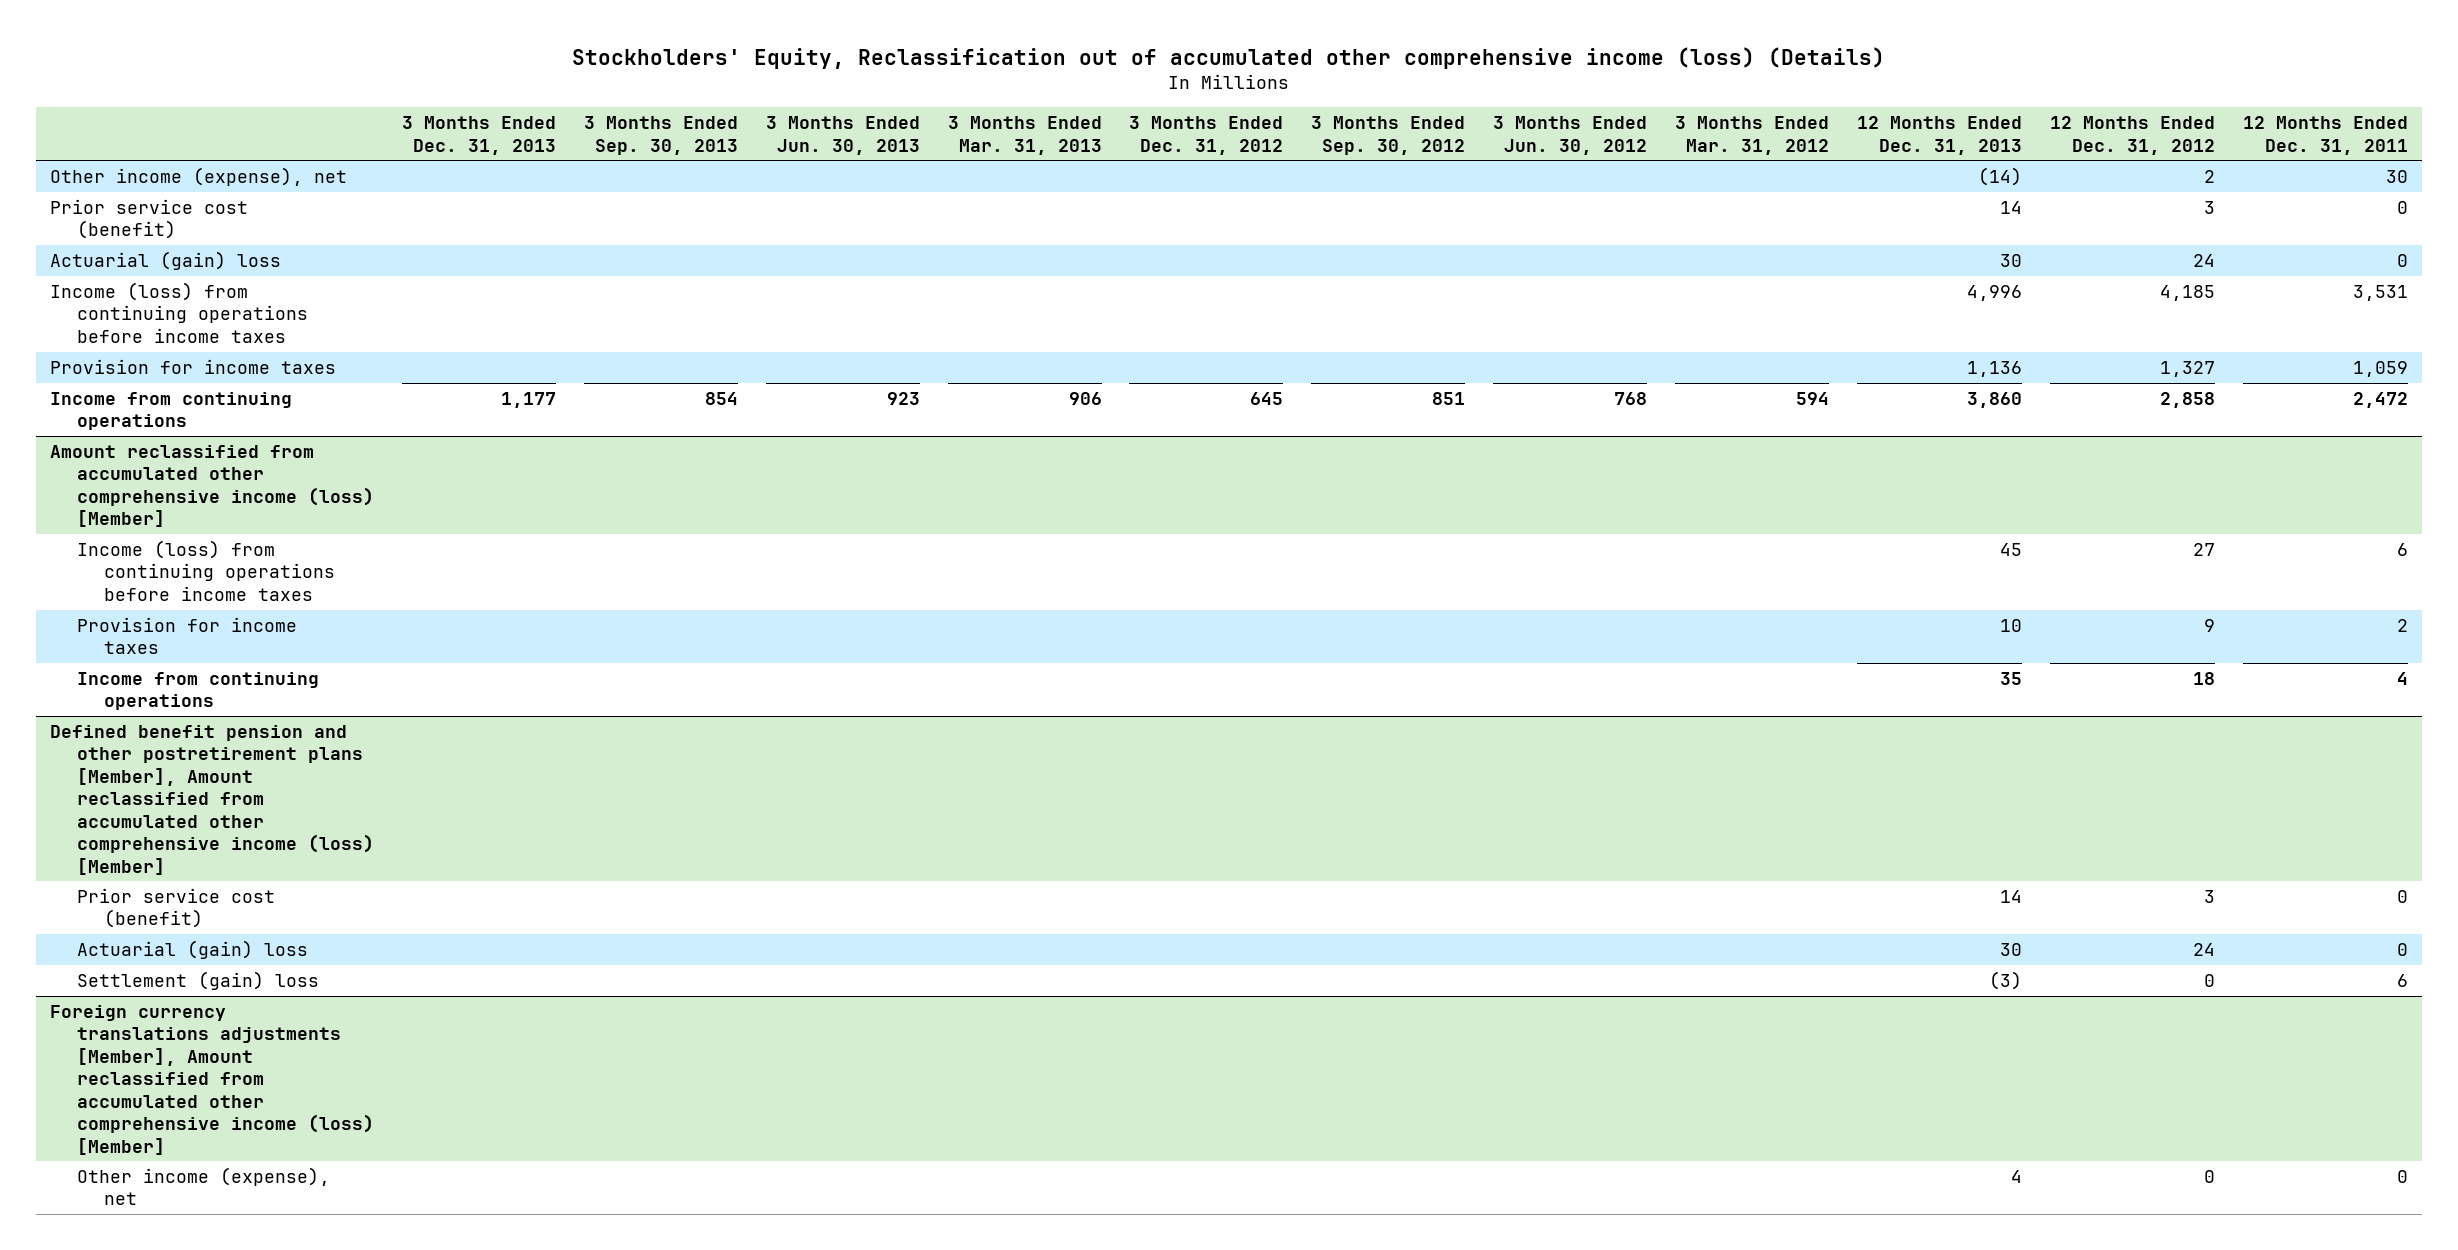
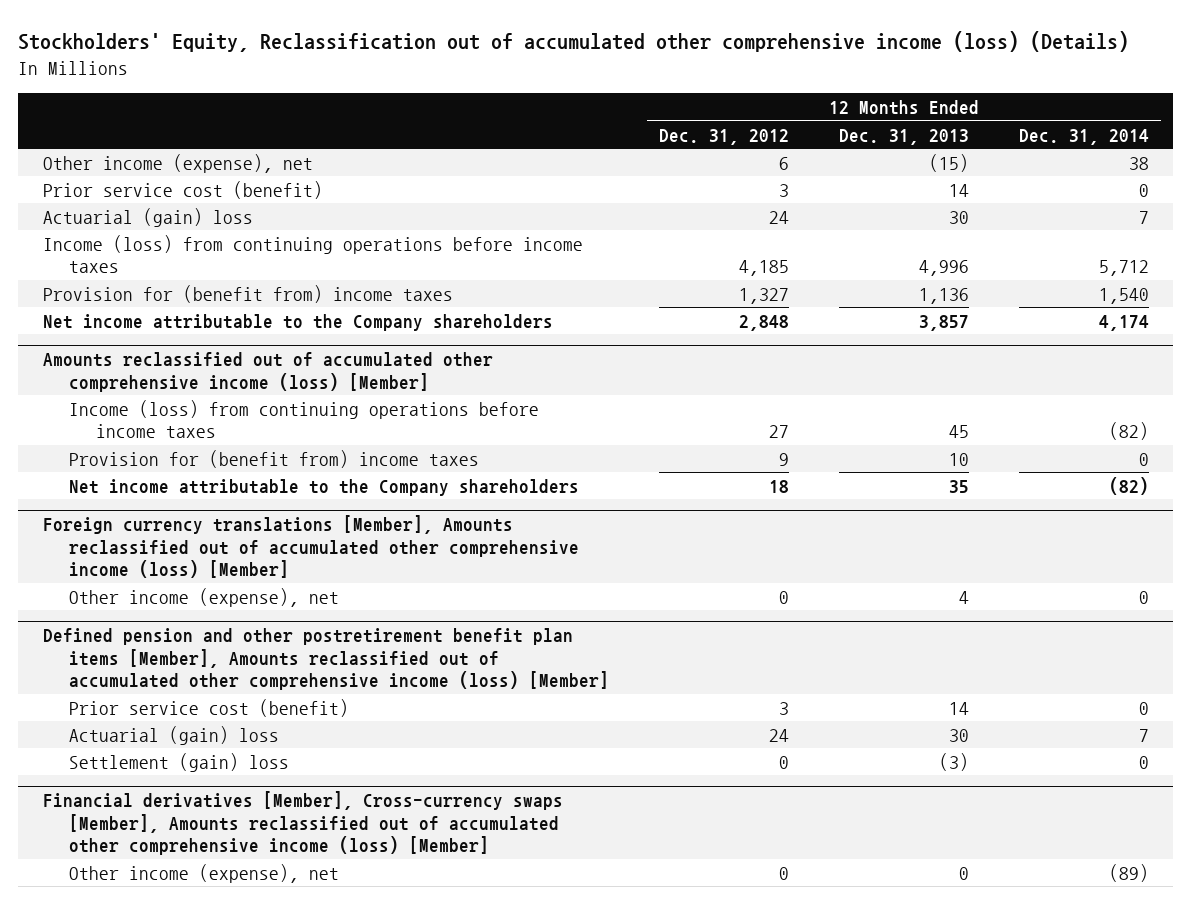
- | 3 Months Ended Dec. 31, 2013 | 3 Months Ended Sep. 30, 2013 | 3 Months Ended Jun. 30, 2013 | 3 Months Ended Mar. 31, 2013 | 3 Months Ended Dec. 31, 2012 | 3 Months Ended Sep. 30, 2012 | 3 Months Ended Jun. 30, 2012 | 3 Months Ended Mar. 31, 2012 | 12 Months Ended Dec. 31, 2013 | 12 Months Ended Dec. 31, 2012 | 12 Months Ended Dec. 31, 2011
+ | 12 Months Ended Dec. 31, 2012 | 12 Months Ended Dec. 31, 2013 | 12 Months Ended Dec. 31, 2014
- Other income (expense), net | | | | | | | | | (14) | 2 | 30
+ Other income (expense), net | 6 | (15) | 38
- Provision for income taxes | | | | | | | | | 1,136 | 1,327 | 1,059
- Income from continuing operations | 1,177 | 854 | 923 | 906 | 645 | 851 | 768 | 594 | 3,860 | 2,858 | 2,472
- Amount reclassified from accumulated other comprehensive income (loss) [Member]
+ Provision for (benefit from) income taxes | 1,327 | 1,136 | 1,540
+ Net income attributable to the Company shareholders | 2,848 | 3,857 | 4,174
+ Amounts reclassified out of accumulated other comprehensive income (loss) [Member]
- Provision for income taxes | | | | | | | | | 10 | 9 | 2
- Income from continuing operations | | | | | | | | | 35 | 18 | 4
- Defined benefit pension and other postretirement plans [Member], Amount reclassified from accumulated other comprehensive income (loss) [Member]
+ Provision for (benefit from) income taxes | 9 | 10 | 0
+ Net income attributable to the Company shareholders | 18 | 35 | (82)
+ Foreign currency translations [Member], Amounts reclassified out of accumulated other comprehensive income (loss) [Member]
+ Other income (expense), net | 0 | 4 | 0
+ Defined pension and other postretirement benefit plan items [Member], Amounts reclassified out of accumulated other comprehensive income (loss) [Member]
- Foreign currency translations adjustments [Member], Amount reclassified from accumulated other comprehensive income (loss) [Member]
- Other income (expense), net | | | | | | | | | 4 | 0 | 0
+ Financial derivatives [Member], Cross-currency swaps [Member], Amounts reclassified out of accumulated other comprehensive income (loss) [Member]
+ Other income (expense), net | 0 | 0 | (89)

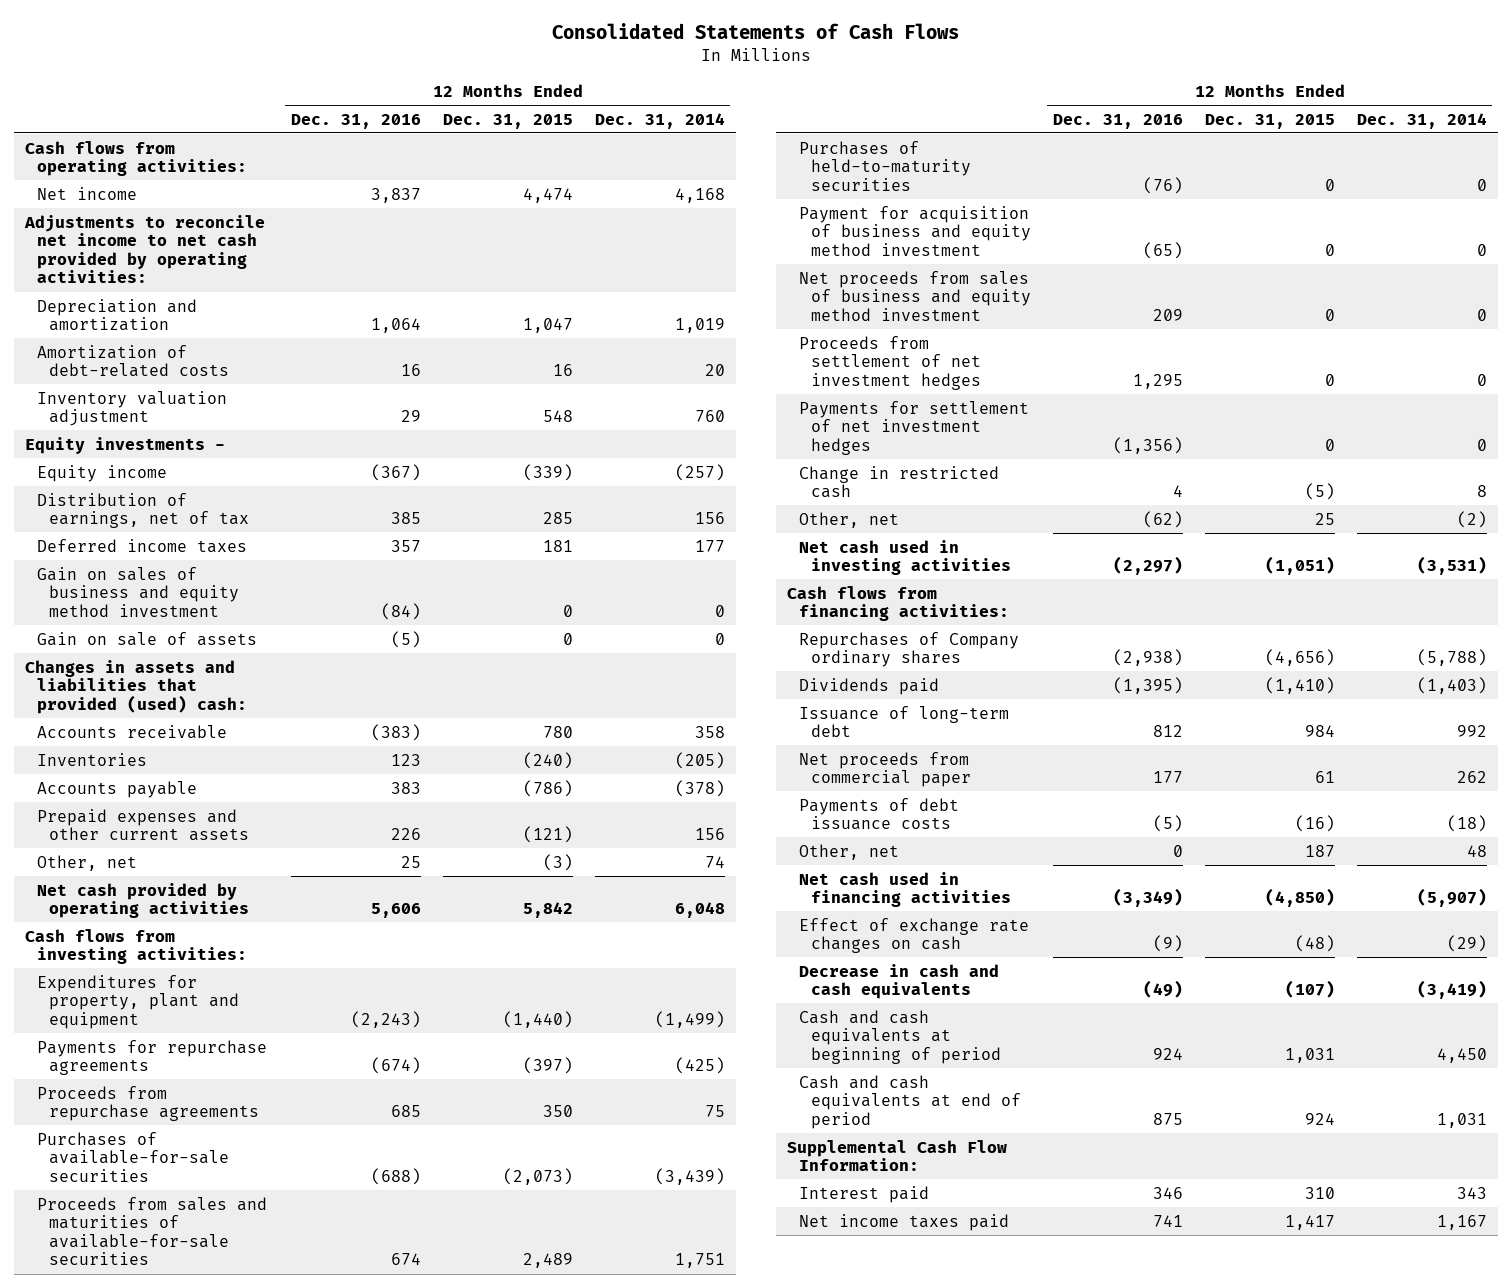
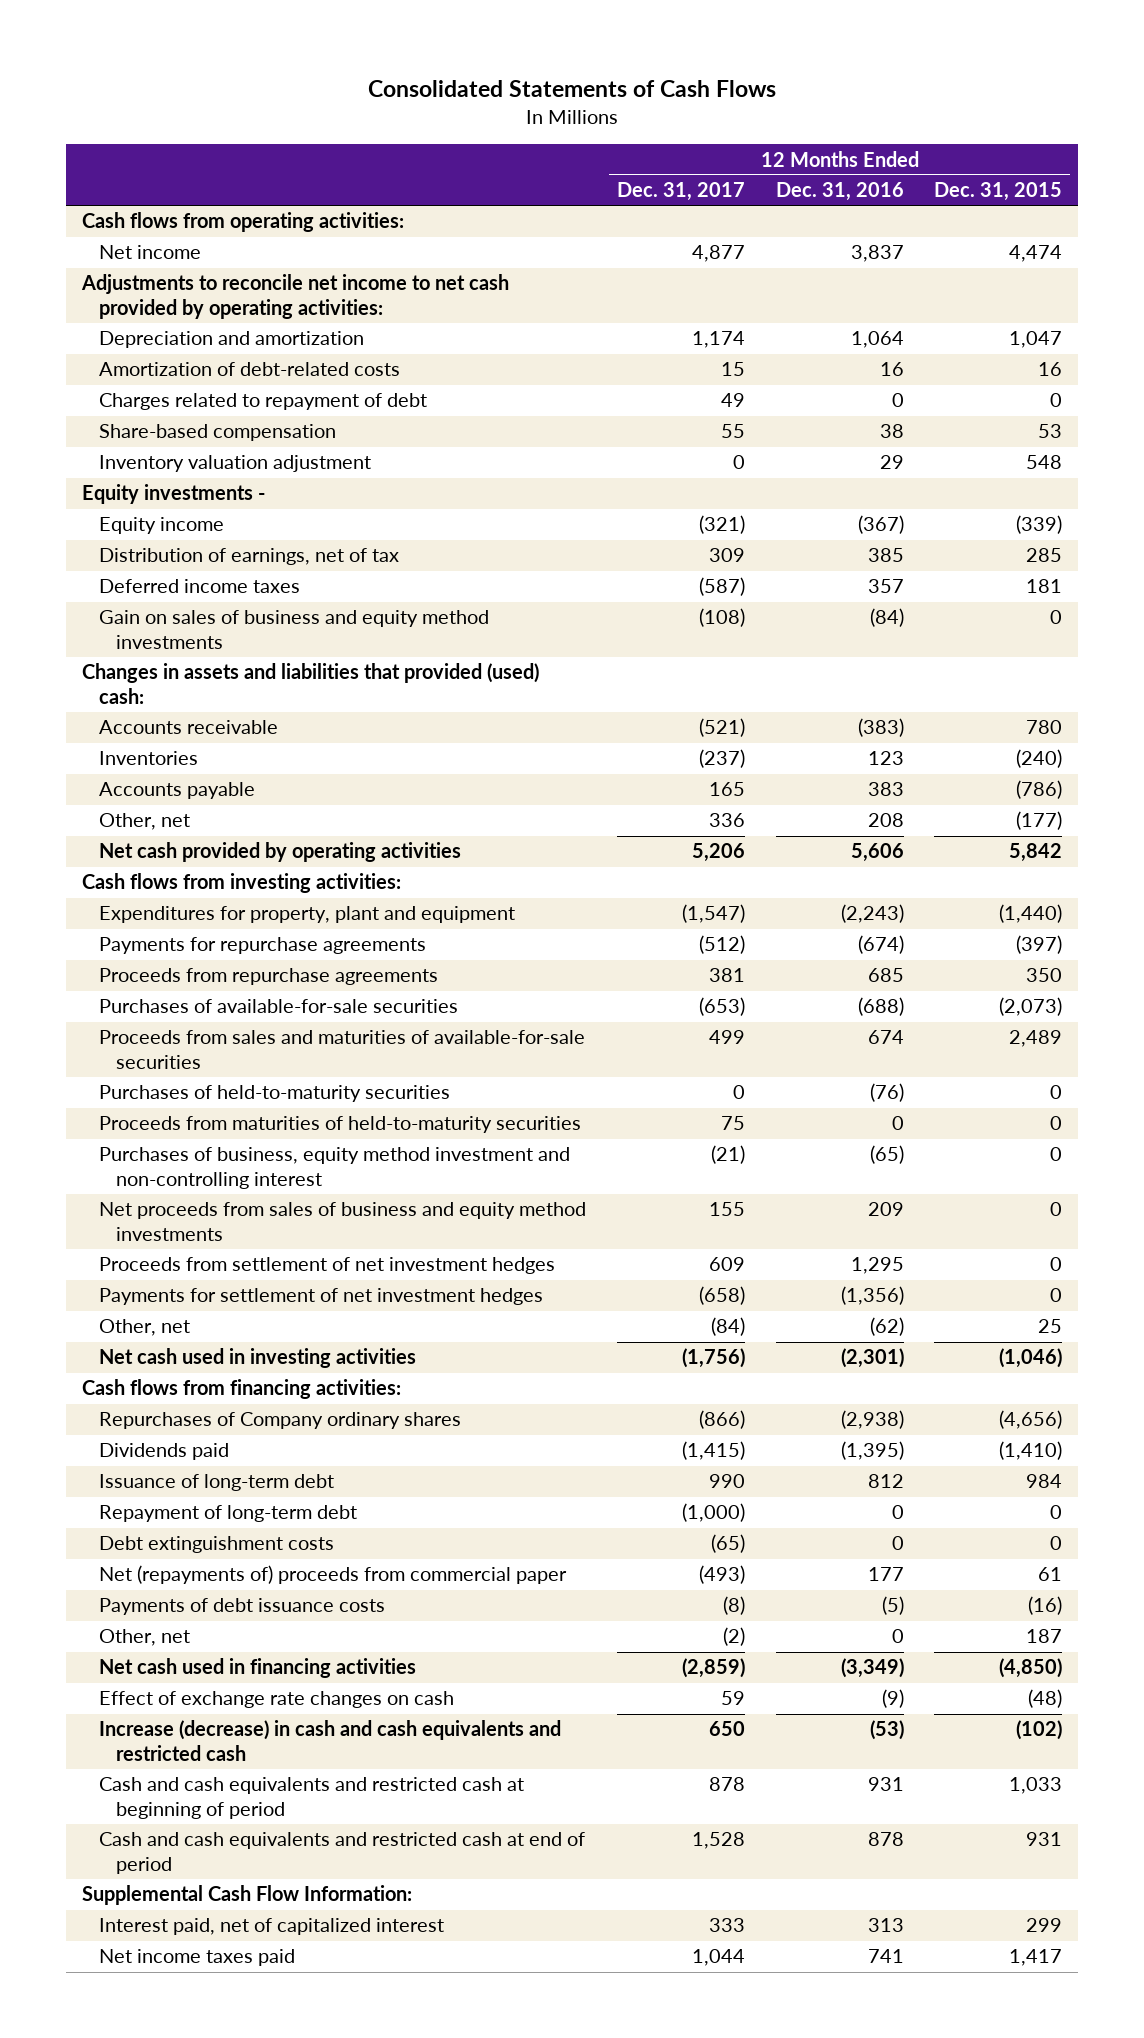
- | 12 Months Ended Dec. 31, 2016 | 12 Months Ended Dec. 31, 2015 | 12 Months Ended Dec. 31, 2014
+ | 12 Months Ended Dec. 31, 2017 | 12 Months Ended Dec. 31, 2016 | 12 Months Ended Dec. 31, 2015
+ Charges related to repayment of debt | 49 | 0 | 0
+ Share-based compensation | 55 | 38 | 53
- Gain on sales of business and equity method investment | (84) | 0 | 0
- Gain on sale of assets | (5) | 0 | 0
+ Gain on sales of business and equity method investments | (108) | (84) | 0
- Prepaid expenses and other current assets | 226 | (121) | 156
- Other, net | 25 | (3) | 74
+ Other, net | 336 | 208 | (177)
- Payment for acquisition of business and equity method investment | (65) | 0 | 0
- Net proceeds from sales of business and equity method investment | 209 | 0 | 0
+ Proceeds from maturities of held-to-maturity securities | 75 | 0 | 0
+ Purchases of business, equity method investment and non-controlling interest | (21) | (65) | 0
+ Net proceeds from sales of business and equity method investments | 155 | 209 | 0
- Change in restricted cash | 4 | (5) | 8
- Net cash used in investing activities | (2,297) | (1,051) | (3,531)
+ Net cash used in investing activities | (1,756) | (2,301) | (1,046)
- Net proceeds from commercial paper | 177 | 61 | 262
+ Repayment of long-term debt | (1,000) | 0 | 0
+ Debt extinguishment costs | (65) | 0 | 0
+ Net (repayments of) proceeds from commercial paper | (493) | 177 | 61
- Decrease in cash and cash equivalents | (49) | (107) | (3,419)
- Cash and cash equivalents at beginning of period | 924 | 1,031 | 4,450
- Cash and cash equivalents at end of period | 875 | 924 | 1,031
+ Increase (decrease) in cash and cash equivalents and restricted cash | 650 | (53) | (102)
+ Cash and cash equivalents and restricted cash at beginning of period | 878 | 931 | 1,033
+ Cash and cash equivalents and restricted cash at end of period | 1,528 | 878 | 931
- Interest paid | 346 | 310 | 343
+ Interest paid, net of capitalized interest | 333 | 313 | 299

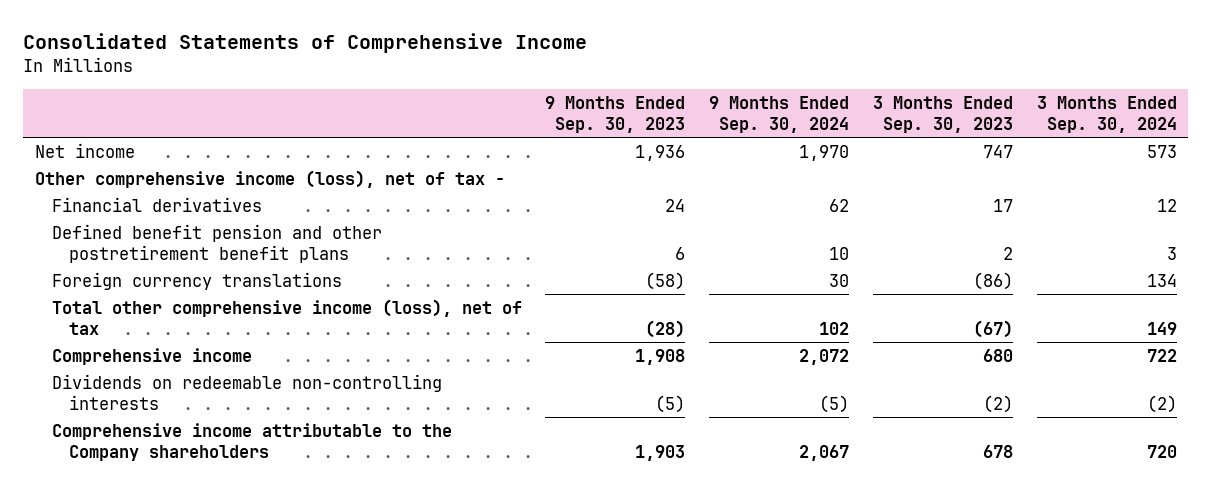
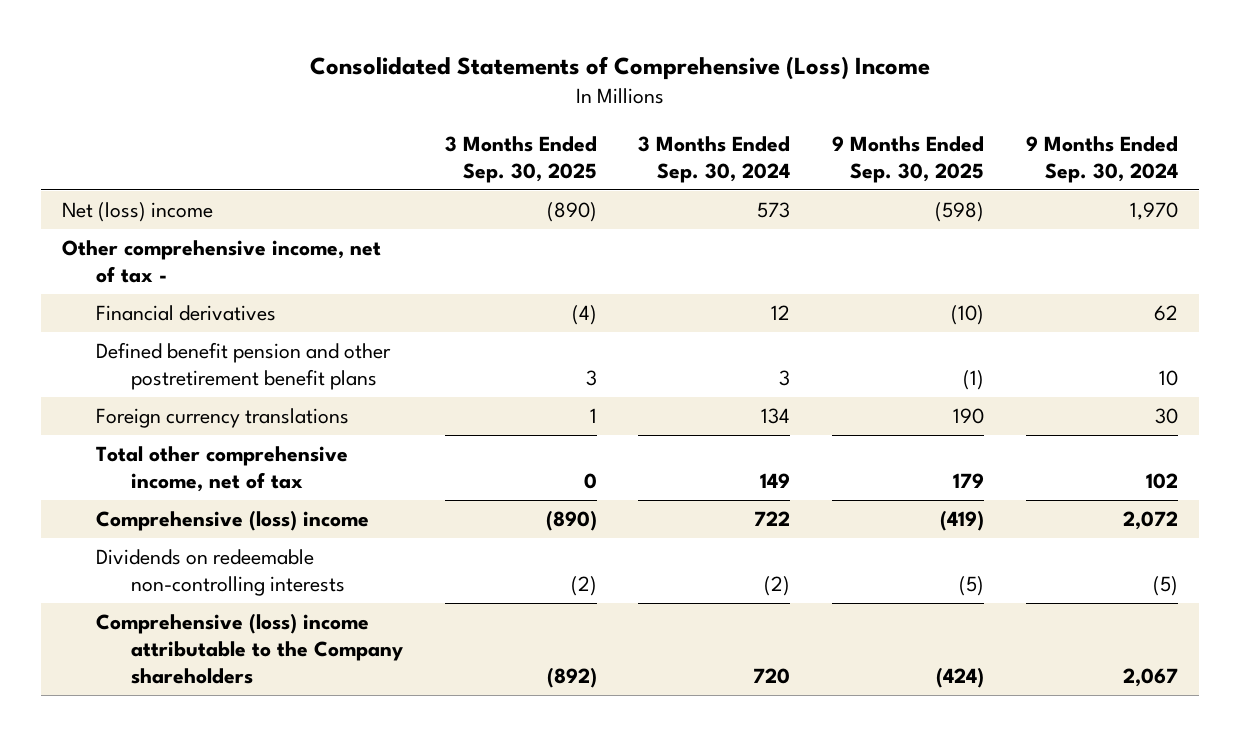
- Consolidated Statements of Comprehensive Income
+ Consolidated Statements of Comprehensive (Loss) Income
- | 9 Months Ended Sep. 30, 2023 | 9 Months Ended Sep. 30, 2024 | 3 Months Ended Sep. 30, 2023 | 3 Months Ended Sep. 30, 2024
+ | 3 Months Ended Sep. 30, 2025 | 3 Months Ended Sep. 30, 2024 | 9 Months Ended Sep. 30, 2025 | 9 Months Ended Sep. 30, 2024
- Net income | 1,936 | 1,970 | 747 | 573
- Other comprehensive income (loss), net of tax -
+ Net (loss) income | (890) | 573 | (598) | 1,970
+ Other comprehensive income, net of tax -
- Total other comprehensive income (loss), net of tax | (28) | 102 | (67) | 149
- Comprehensive income | 1,908 | 2,072 | 680 | 722
+ Total other comprehensive income, net of tax | 0 | 149 | 179 | 102
+ Comprehensive (loss) income | (890) | 722 | (419) | 2,072
- Comprehensive income attributable to the Company shareholders | 1,903 | 2,067 | 678 | 720
+ Comprehensive (loss) income attributable to the Company shareholders | (892) | 720 | (424) | 2,067

